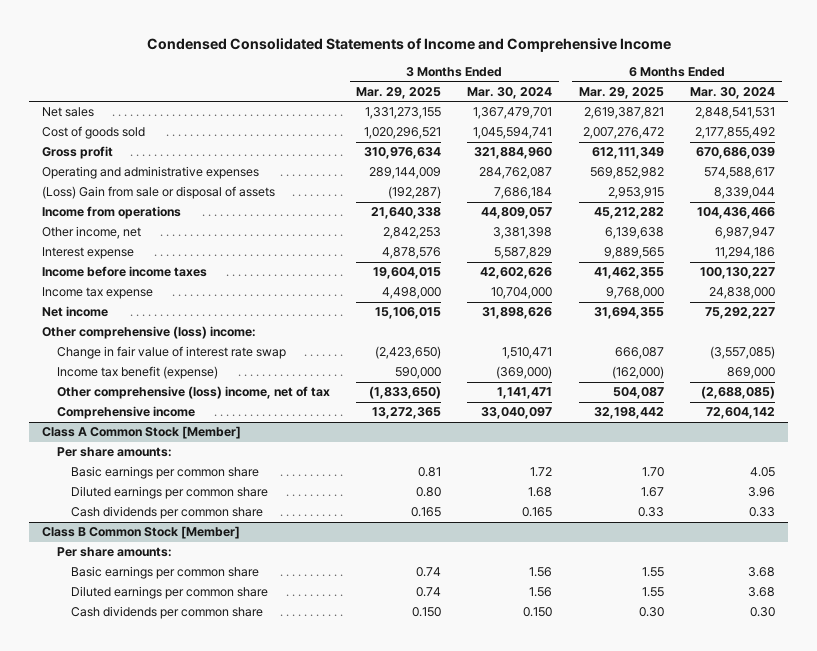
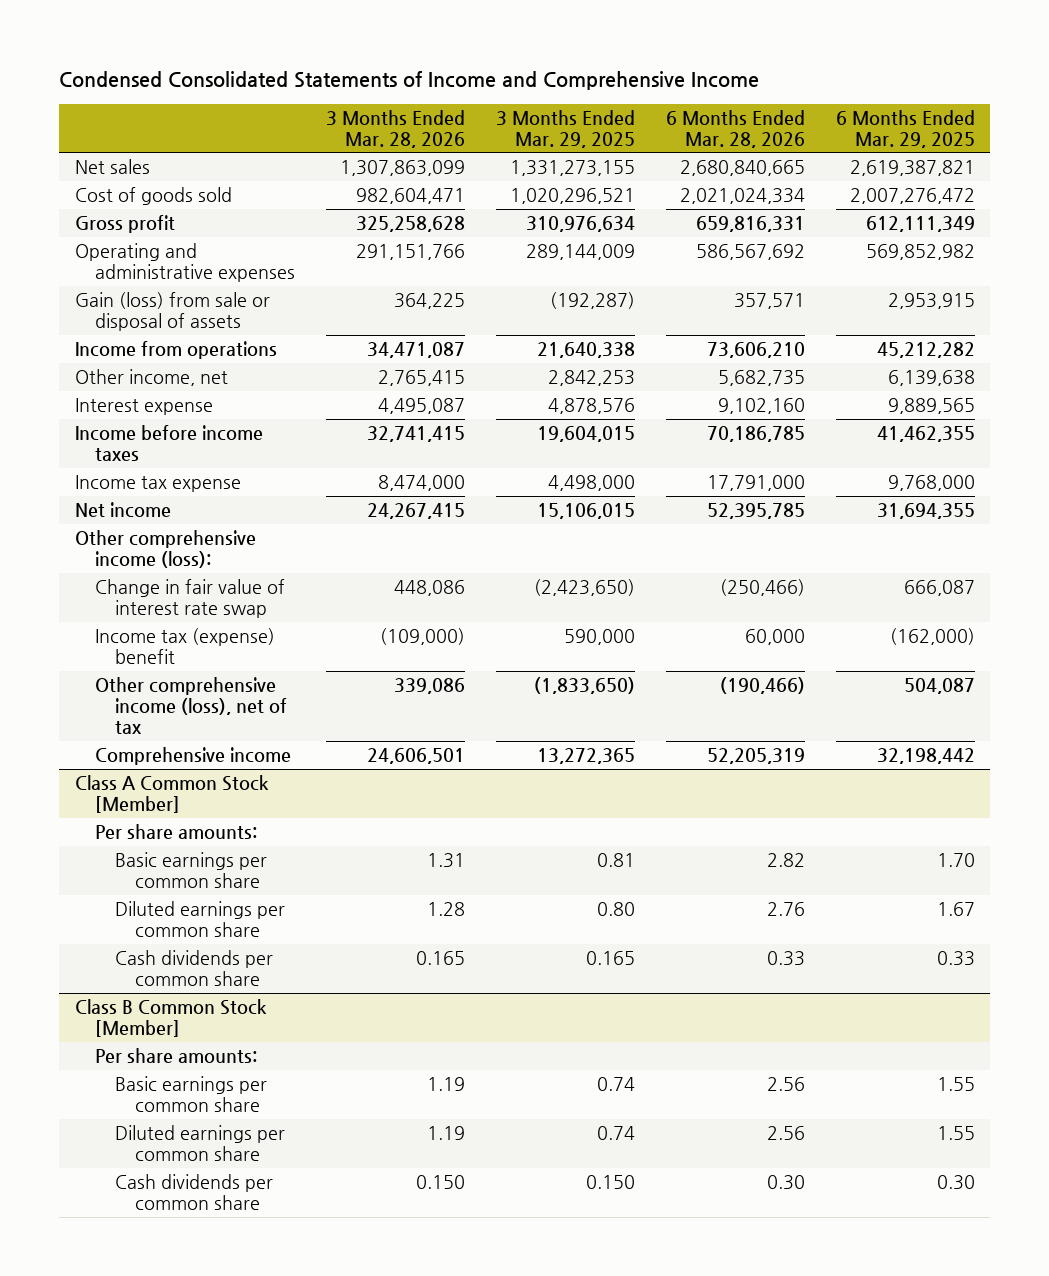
- | 3 Months Ended Mar. 29, 2025 | 3 Months Ended Mar. 30, 2024 | 6 Months Ended Mar. 29, 2025 | 6 Months Ended Mar. 30, 2024
+ | 3 Months Ended Mar. 28, 2026 | 3 Months Ended Mar. 29, 2025 | 6 Months Ended Mar. 28, 2026 | 6 Months Ended Mar. 29, 2025
- (Loss) Gain from sale or disposal of assets | (192,287) | 7,686,184 | 2,953,915 | 8,339,044
+ Gain (loss) from sale or disposal of assets | 364,225 | (192,287) | 357,571 | 2,953,915
- Other comprehensive (loss) income:
+ Other comprehensive income (loss):
- Income tax benefit (expense) | 590,000 | (369,000) | (162,000) | 869,000
- Other comprehensive (loss) income, net of tax | (1,833,650) | 1,141,471 | 504,087 | (2,688,085)
+ Income tax (expense) benefit | (109,000) | 590,000 | 60,000 | (162,000)
+ Other comprehensive income (loss), net of tax | 339,086 | (1,833,650) | (190,466) | 504,087

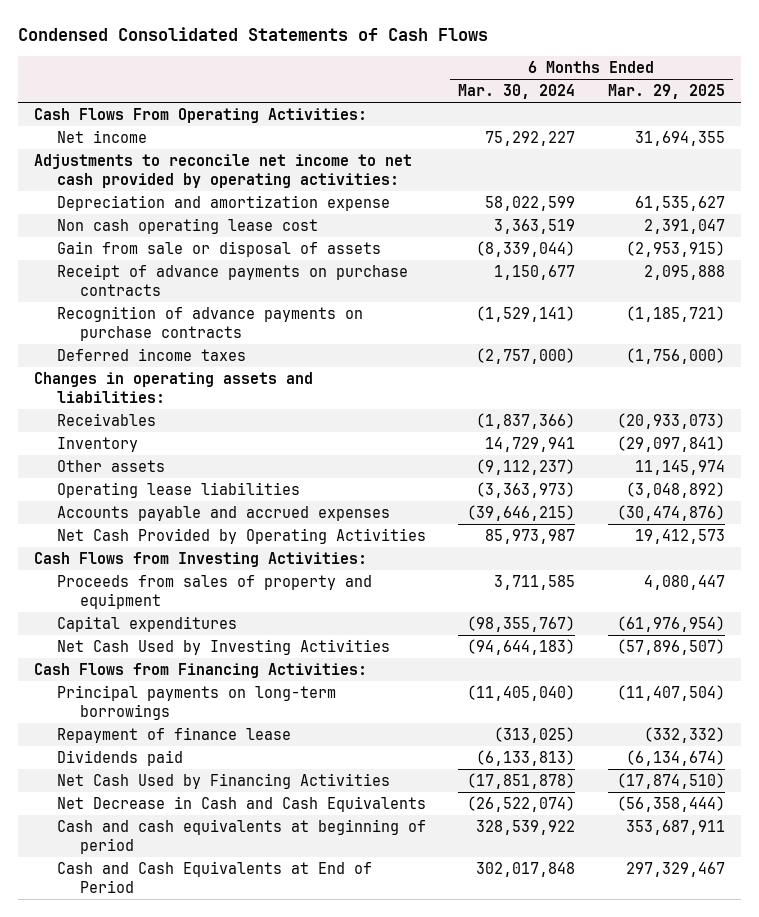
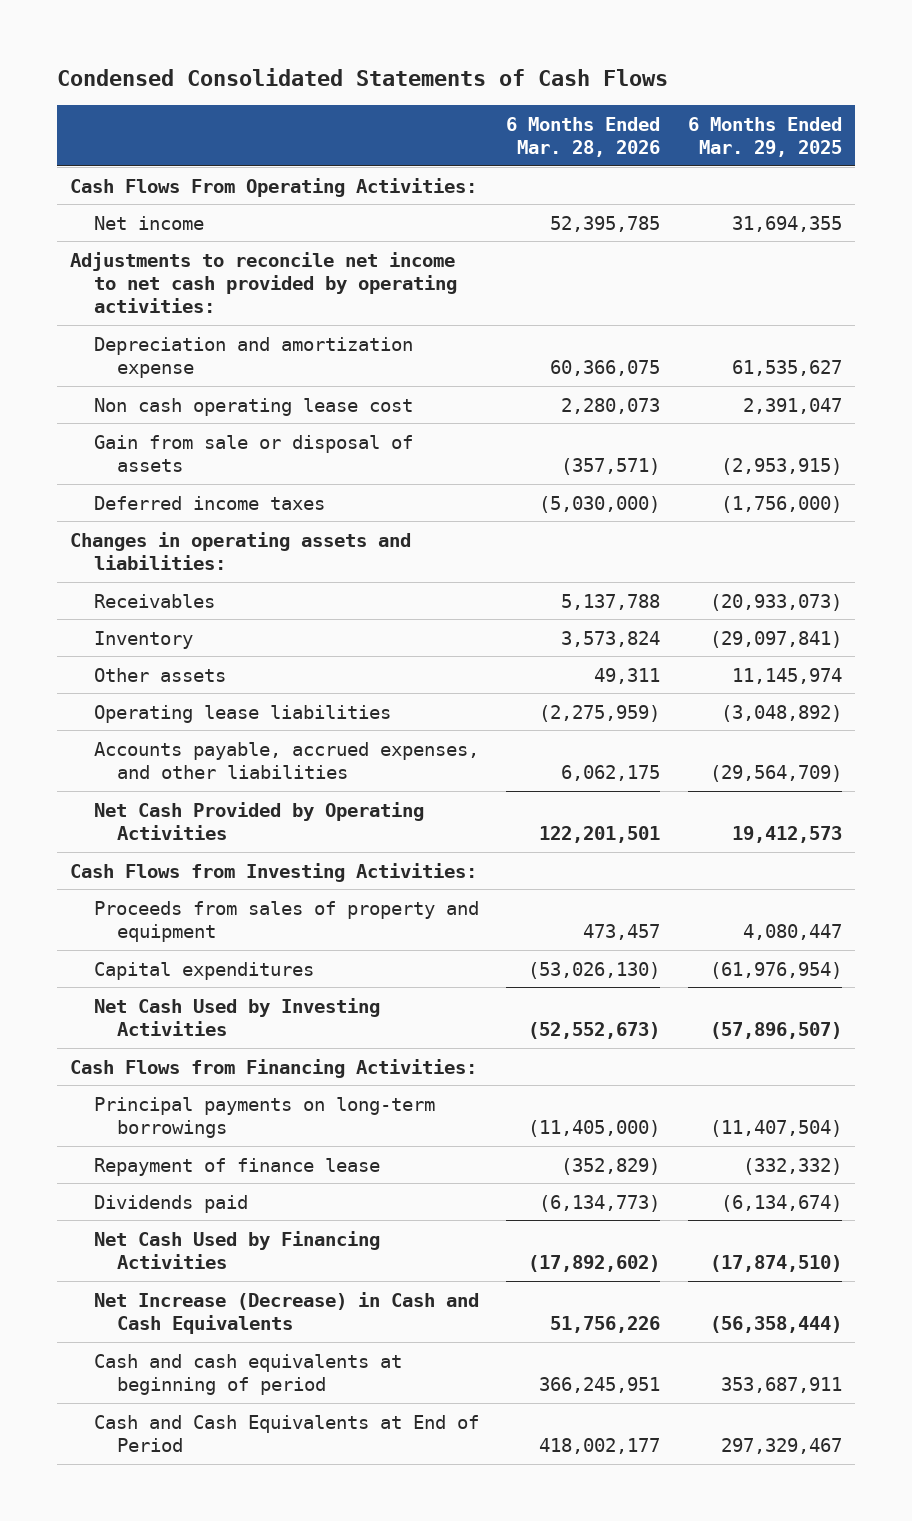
- | 6 Months Ended Mar. 30, 2024 | 6 Months Ended Mar. 29, 2025
+ | 6 Months Ended Mar. 28, 2026 | 6 Months Ended Mar. 29, 2025
- Receipt of advance payments on purchase contracts | 1,150,677 | 2,095,888
- Recognition of advance payments on purchase contracts | (1,529,141) | (1,185,721)
- Accounts payable and accrued expenses | (39,646,215) | (30,474,876)
+ Accounts payable, accrued expenses, and other liabilities | 6,062,175 | (29,564,709)
- Net Decrease in Cash and Cash Equivalents | (26,522,074) | (56,358,444)
+ Net Increase (Decrease) in Cash and Cash Equivalents | 51,756,226 | (56,358,444)

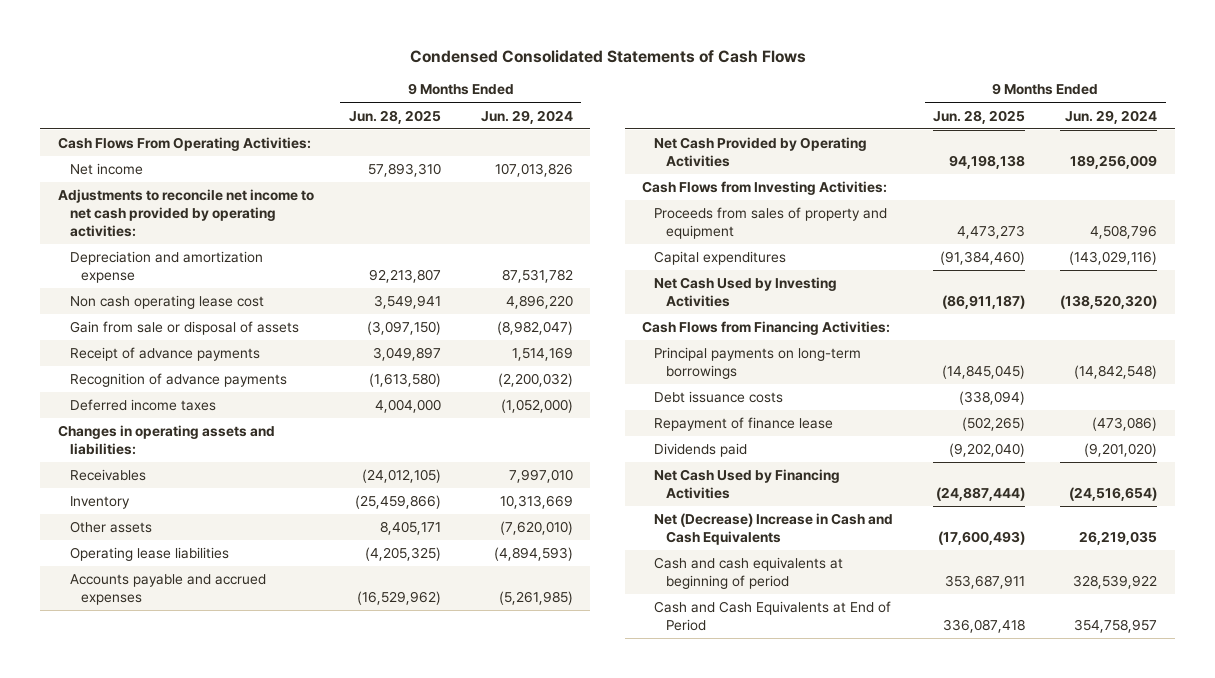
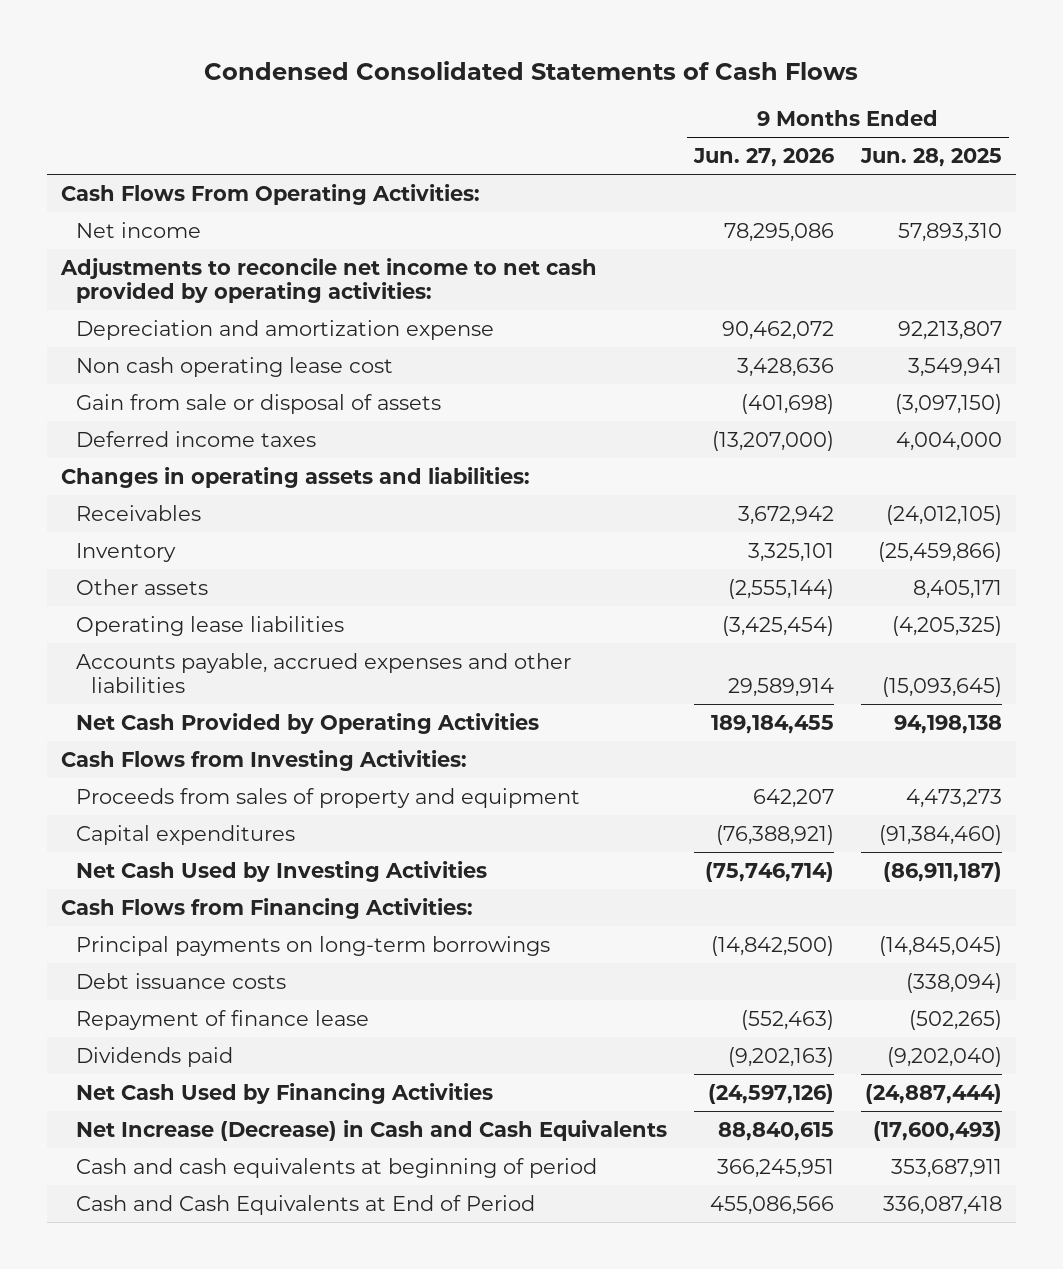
- | 9 Months Ended Jun. 28, 2025 | 9 Months Ended Jun. 29, 2024
+ | 9 Months Ended Jun. 27, 2026 | 9 Months Ended Jun. 28, 2025
- Receipt of advance payments | 3,049,897 | 1,514,169
- Recognition of advance payments | (1,613,580) | (2,200,032)
- Accounts payable and accrued expenses | (16,529,962) | (5,261,985)
+ Accounts payable, accrued expenses and other liabilities | 29,589,914 | (15,093,645)
- Net (Decrease) Increase in Cash and Cash Equivalents | (17,600,493) | 26,219,035
+ Net Increase (Decrease) in Cash and Cash Equivalents | 88,840,615 | (17,600,493)

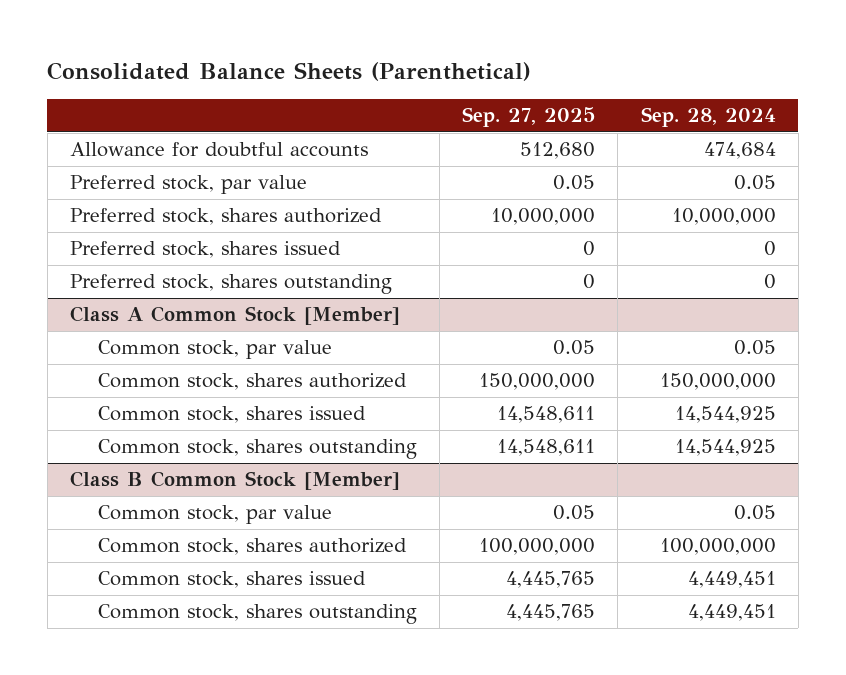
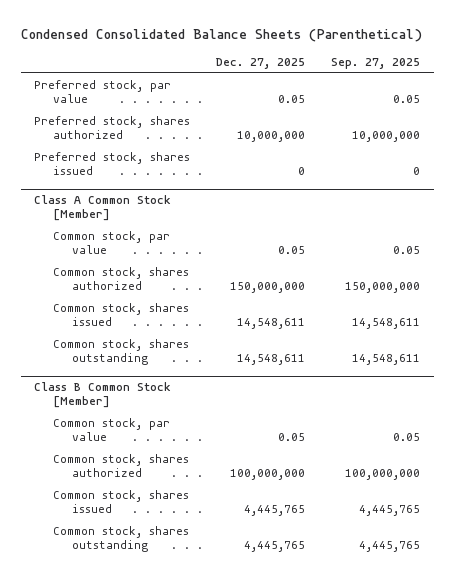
- Consolidated Balance Sheets (Parenthetical)
+ Condensed Consolidated Balance Sheets (Parenthetical)
- | Sep. 27, 2025 | Sep. 28, 2024
+ | Dec. 27, 2025 | Sep. 27, 2025
- Allowance for doubtful accounts | 512,680 | 474,684
- Preferred stock, shares outstanding | 0 | 0

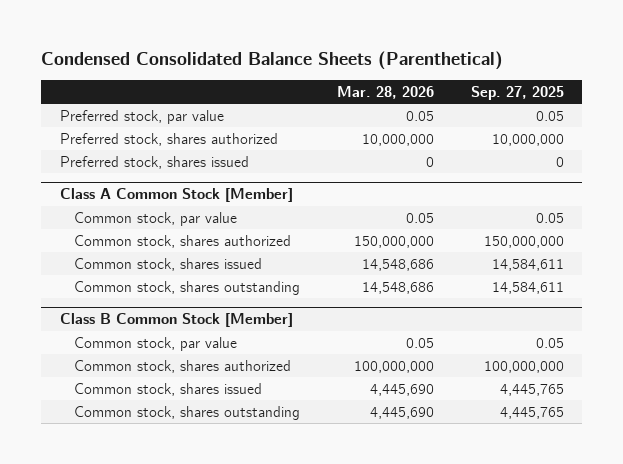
- | Dec. 27, 2025 | Sep. 27, 2025
+ | Mar. 28, 2026 | Sep. 27, 2025
@ Class A Common Stock [Member]
- Common stock, shares issued | 14,548,611 | 14,548,611
- Common stock, shares outstanding | 14,548,611 | 14,548,611
+ Common stock, shares issued | 14,548,686 | 14,584,611
+ Common stock, shares outstanding | 14,548,686 | 14,584,611

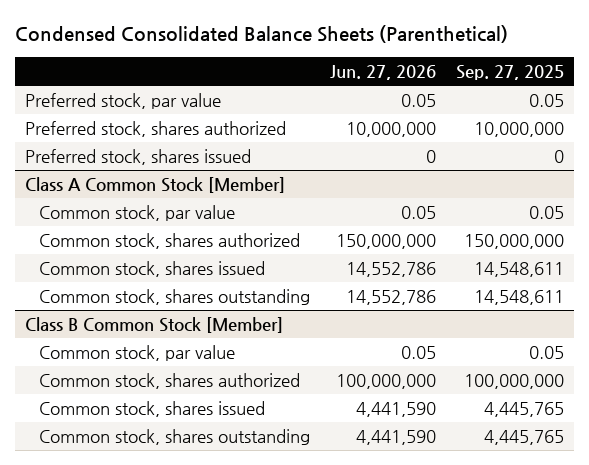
- | Mar. 28, 2026 | Sep. 27, 2025
+ | Jun. 27, 2026 | Sep. 27, 2025
@ Class A Common Stock [Member]
- Common stock, shares issued | 14,548,686 | 14,584,611
- Common stock, shares outstanding | 14,548,686 | 14,584,611
+ Common stock, shares issued | 14,552,786 | 14,548,611
+ Common stock, shares outstanding | 14,552,786 | 14,548,611

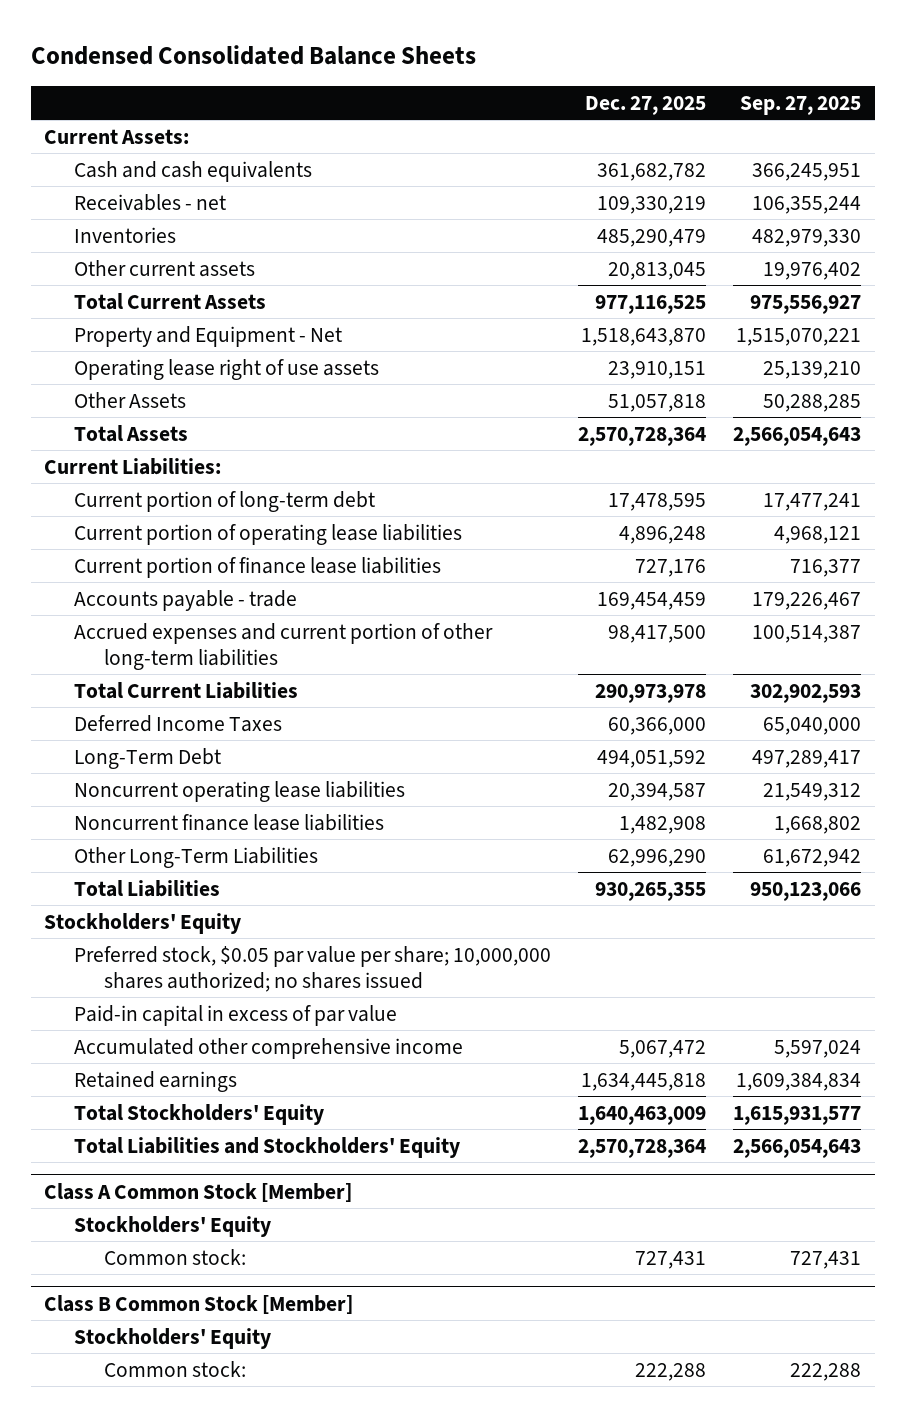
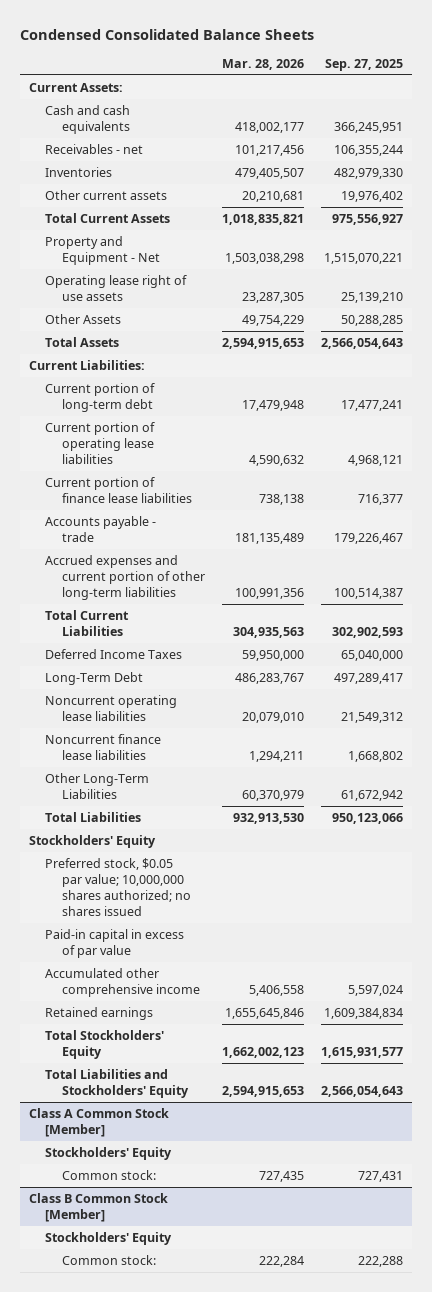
- | Dec. 27, 2025 | Sep. 27, 2025
+ | Mar. 28, 2026 | Sep. 27, 2025
- Preferred stock, $0.05 par value per share; 10,000,000 shares authorized; no shares issued
+ Preferred stock, $0.05 par value; 10,000,000 shares authorized; no shares issued

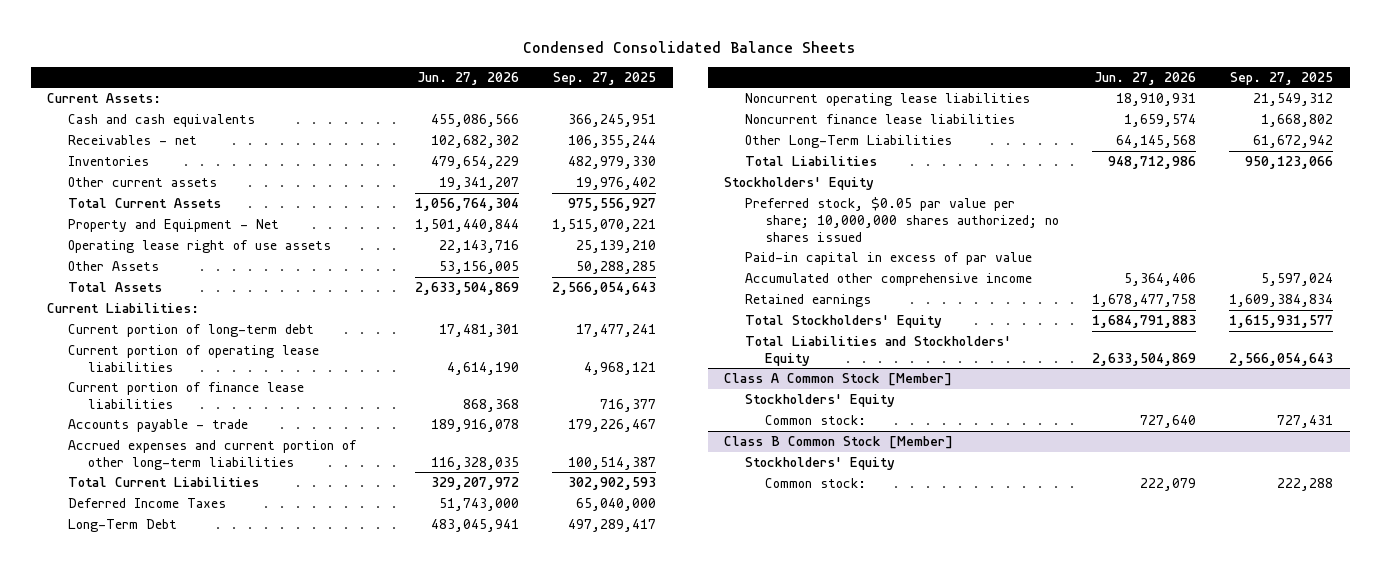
- | Mar. 28, 2026 | Sep. 27, 2025
+ | Jun. 27, 2026 | Sep. 27, 2025
- Preferred stock, $0.05 par value; 10,000,000 shares authorized; no shares issued
+ Preferred stock, $0.05 par value per share; 10,000,000 shares authorized; no shares issued

